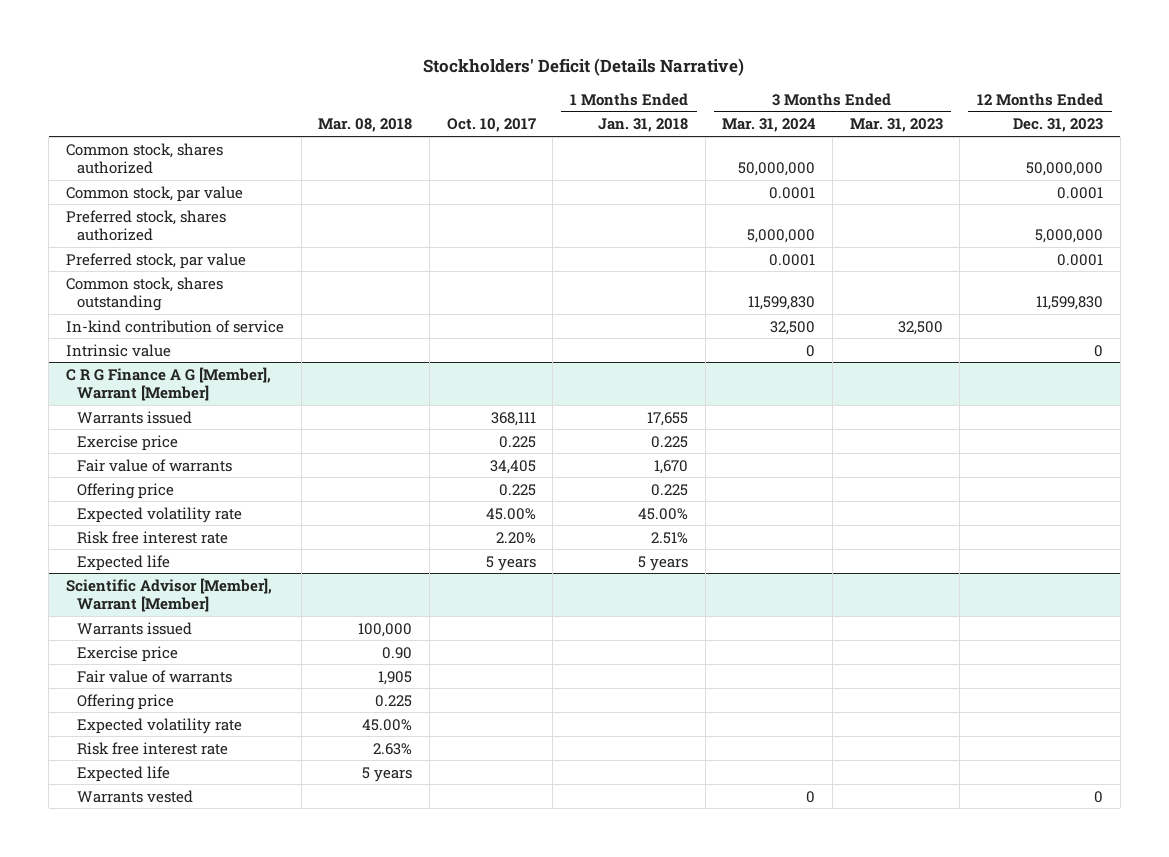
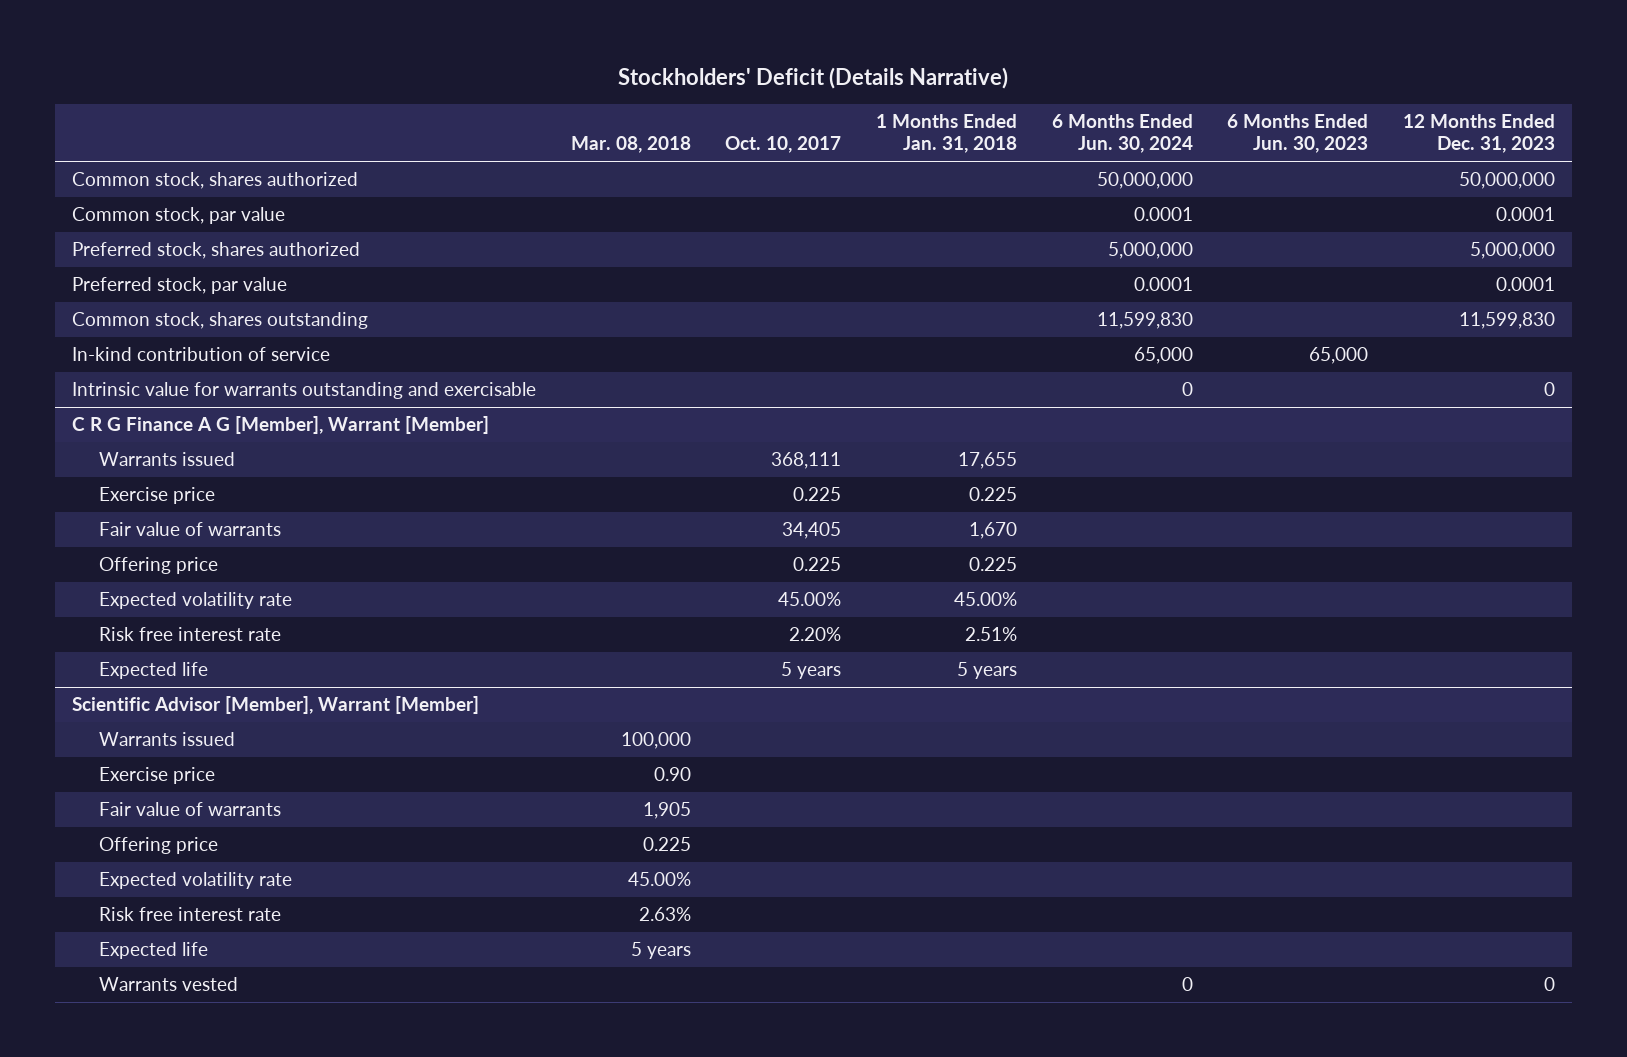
- | Mar. 08, 2018 | Oct. 10, 2017 | 1 Months Ended Jan. 31, 2018 | 3 Months Ended Mar. 31, 2024 | 3 Months Ended Mar. 31, 2023 | 12 Months Ended Dec. 31, 2023
+ | Mar. 08, 2018 | Oct. 10, 2017 | 1 Months Ended Jan. 31, 2018 | 6 Months Ended Jun. 30, 2024 | 6 Months Ended Jun. 30, 2023 | 12 Months Ended Dec. 31, 2023
- Intrinsic value | | | | 0 | | 0
+ Intrinsic value for warrants outstanding and exercisable | | | | 0 | | 0

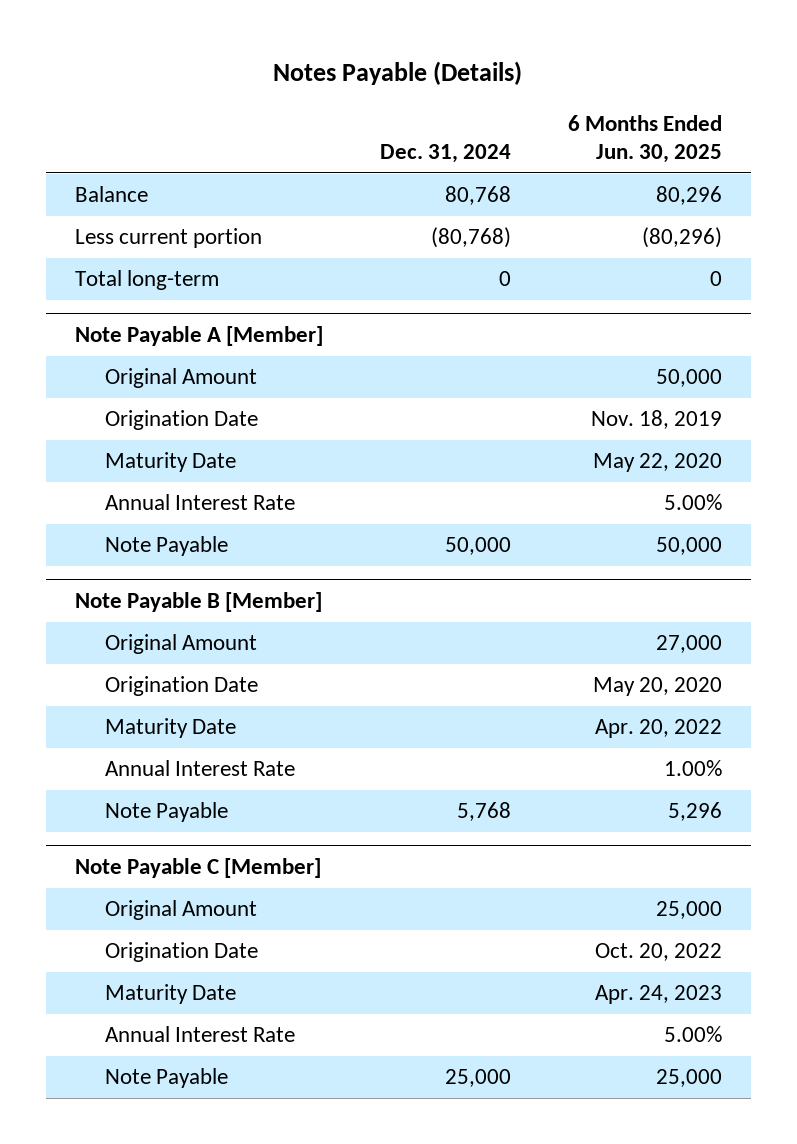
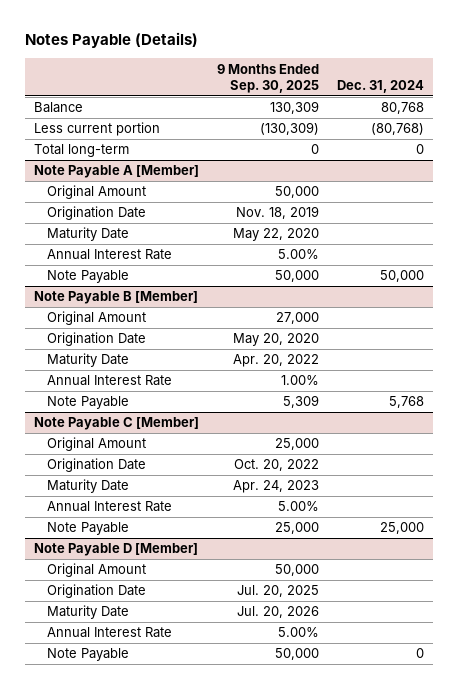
- | Dec. 31, 2024 | 6 Months Ended Jun. 30, 2025
+ | 9 Months Ended Sep. 30, 2025 | Dec. 31, 2024
+ Note Payable D [Member]
+ Original Amount | 50,000 |
+ Origination Date | Jul. 20, 2025 |
+ Maturity Date | Jul. 20, 2026 |
+ Annual Interest Rate | 5.00% |
+ Note Payable | 50,000 | 0

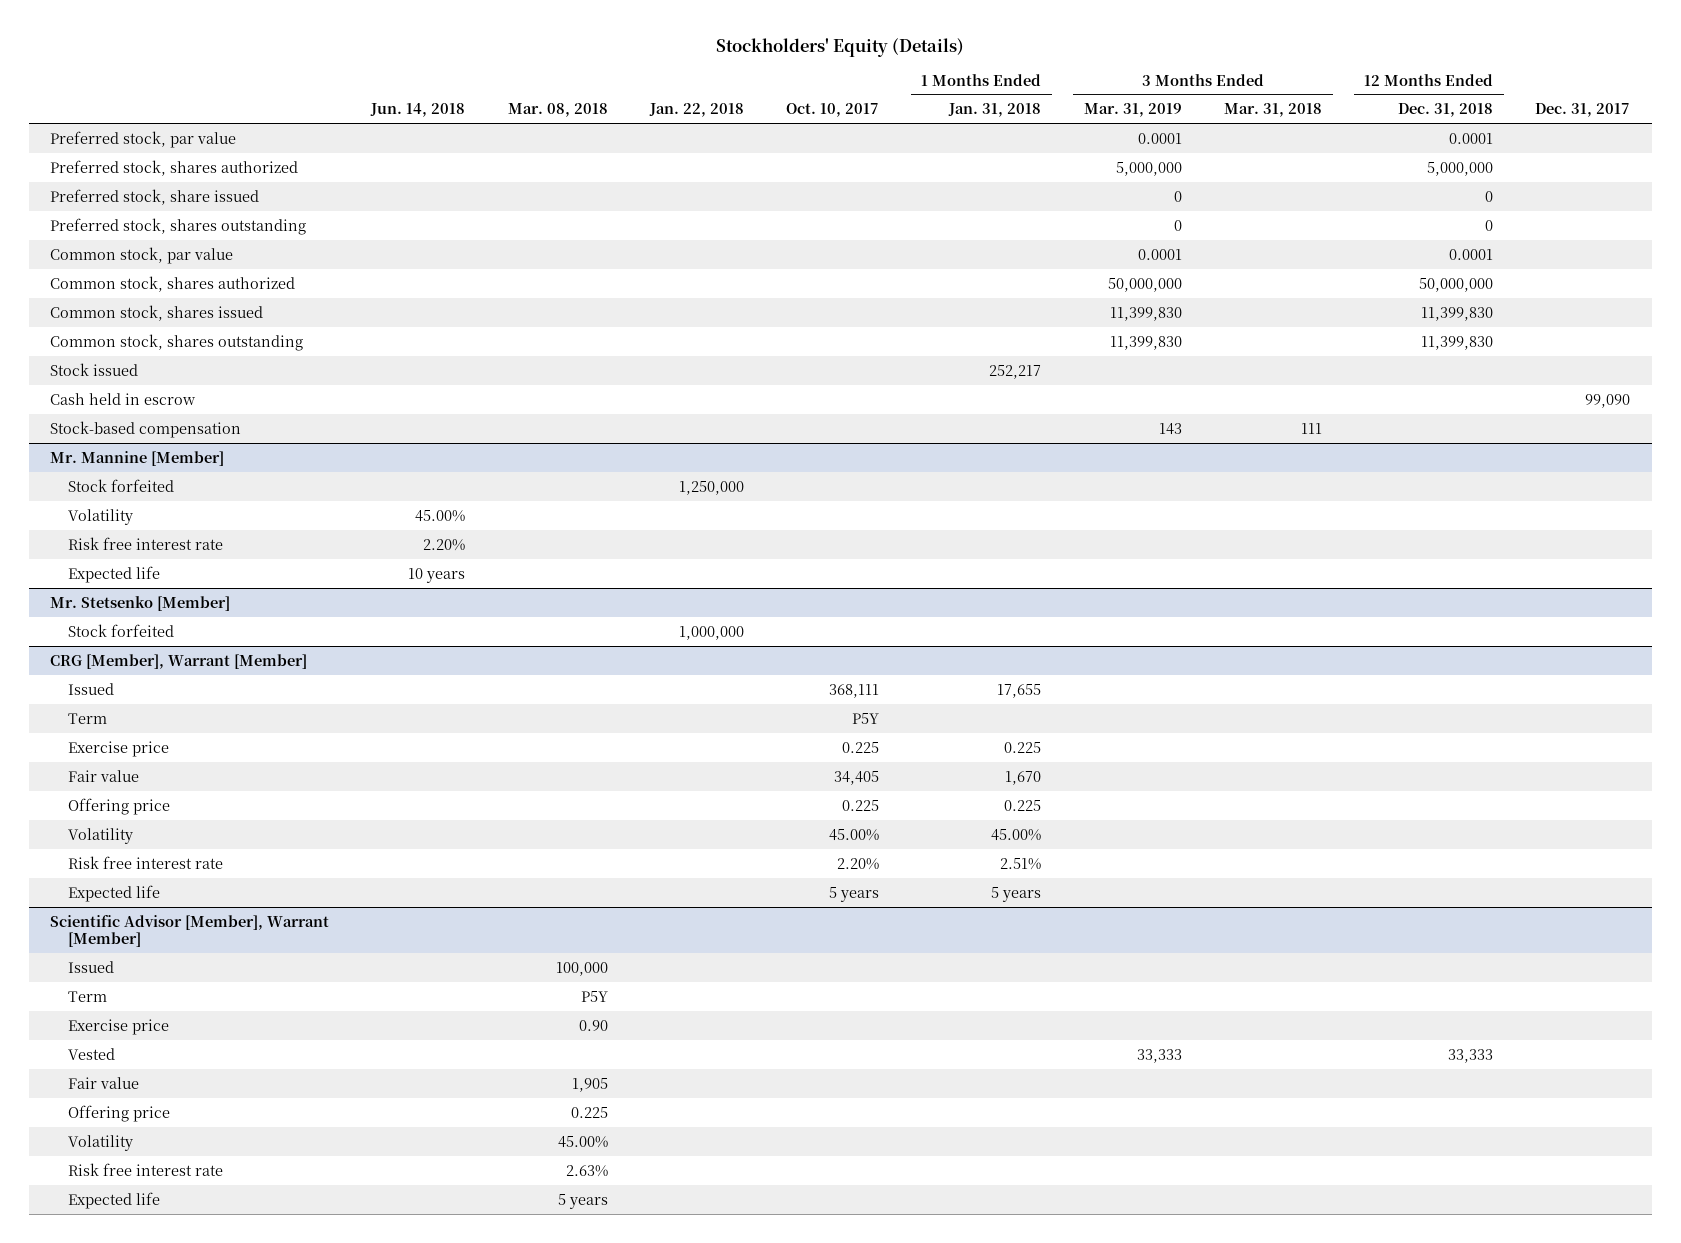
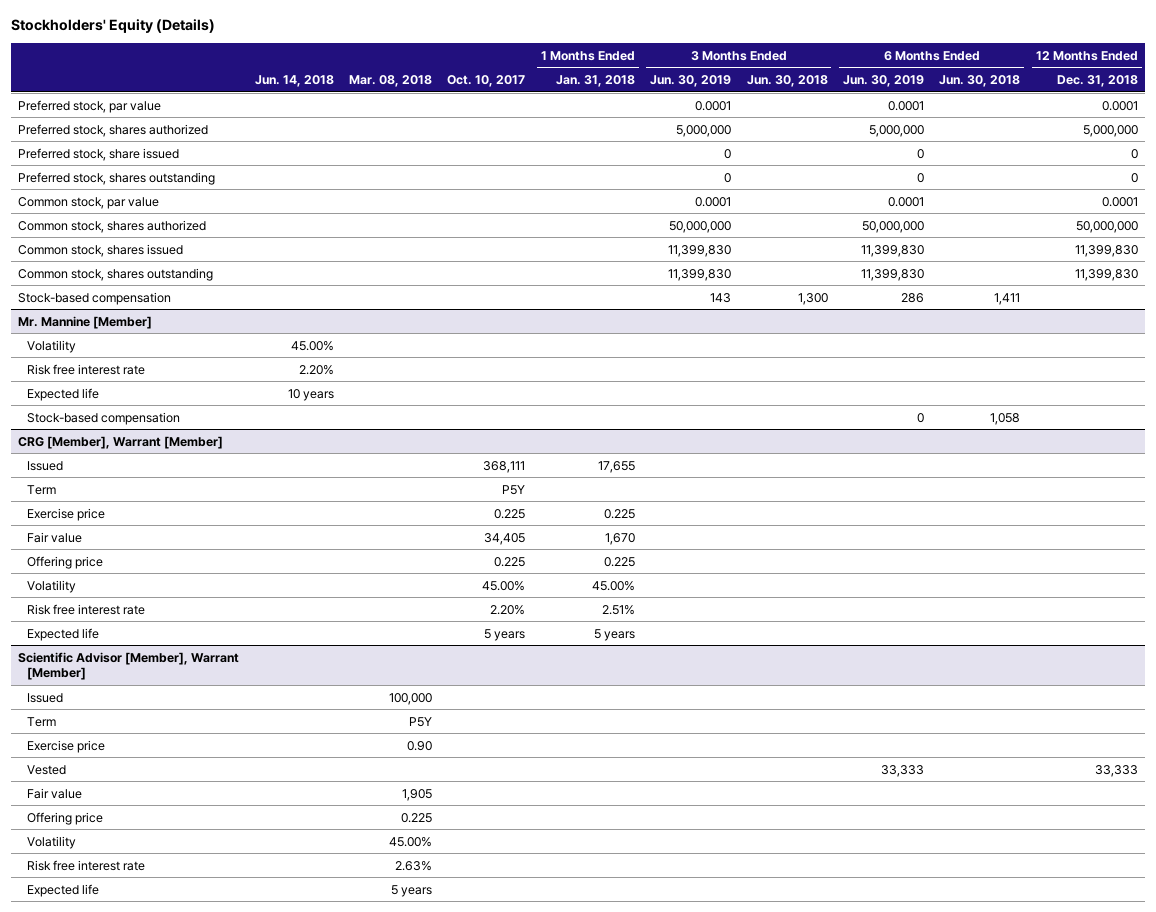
- | Jun. 14, 2018 | Mar. 08, 2018 | Jan. 22, 2018 | Oct. 10, 2017 | 1 Months Ended Jan. 31, 2018 | 3 Months Ended Mar. 31, 2019 | 3 Months Ended Mar. 31, 2018 | 12 Months Ended Dec. 31, 2018 | Dec. 31, 2017
+ | Jun. 14, 2018 | Mar. 08, 2018 | Oct. 10, 2017 | 1 Months Ended Jan. 31, 2018 | 3 Months Ended Jun. 30, 2019 | 3 Months Ended Jun. 30, 2018 | 6 Months Ended Jun. 30, 2019 | 6 Months Ended Jun. 30, 2018 | 12 Months Ended Dec. 31, 2018
- Stock issued | | | | | 252,217 | | | |
- Cash held in escrow | | | | | | | | | 99,090
@ Mr. Mannine [Member]
- Stock forfeited | | | 1,250,000 | | | | | |
- Mr. Stetsenko [Member]
- Stock forfeited | | | 1,000,000 | | | | | |
@ Mr. Mannine [Member]
+ Stock-based compensation | | | | | | | 0 | 1,058 |

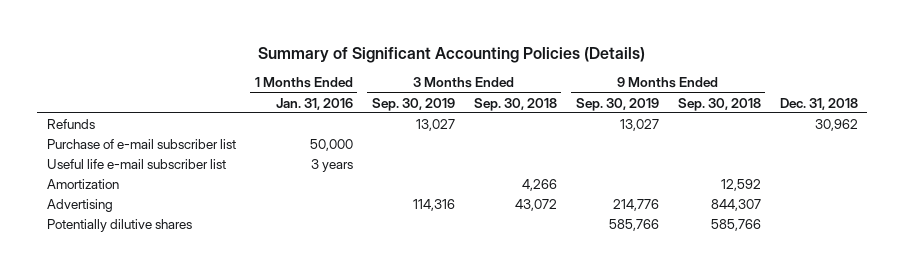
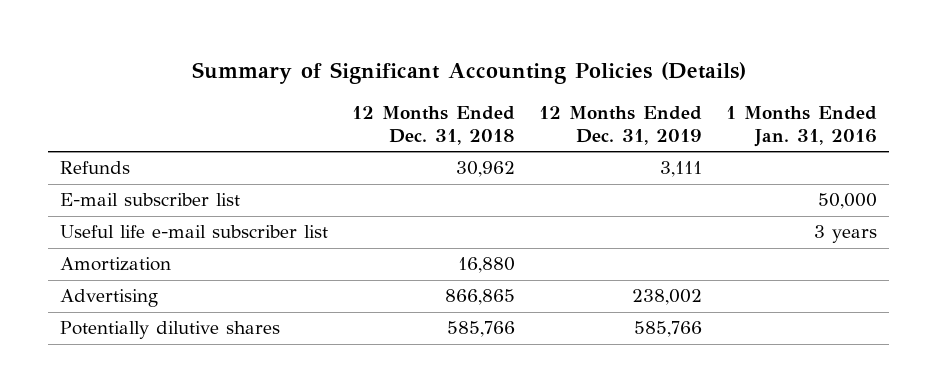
- | 1 Months Ended Jan. 31, 2016 | 3 Months Ended Sep. 30, 2019 | 3 Months Ended Sep. 30, 2018 | 9 Months Ended Sep. 30, 2019 | 9 Months Ended Sep. 30, 2018 | Dec. 31, 2018
+ | 12 Months Ended Dec. 31, 2018 | 12 Months Ended Dec. 31, 2019 | 1 Months Ended Jan. 31, 2016
- Purchase of e-mail subscriber list | 50,000 | | | | |
+ E-mail subscriber list | | | 50,000

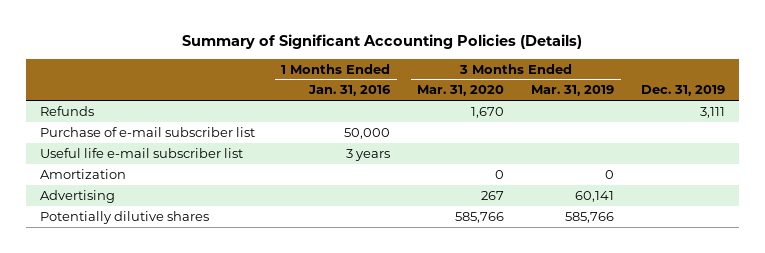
- | 12 Months Ended Dec. 31, 2018 | 12 Months Ended Dec. 31, 2019 | 1 Months Ended Jan. 31, 2016
+ | 1 Months Ended Jan. 31, 2016 | 3 Months Ended Mar. 31, 2020 | 3 Months Ended Mar. 31, 2019 | Dec. 31, 2019
- E-mail subscriber list | | | 50,000
+ Purchase of e-mail subscriber list | 50,000 | | |

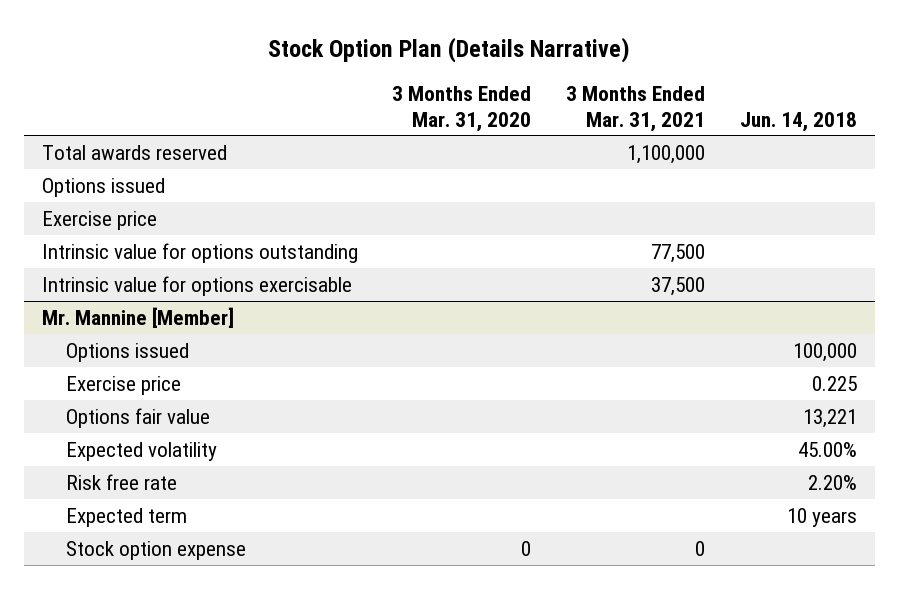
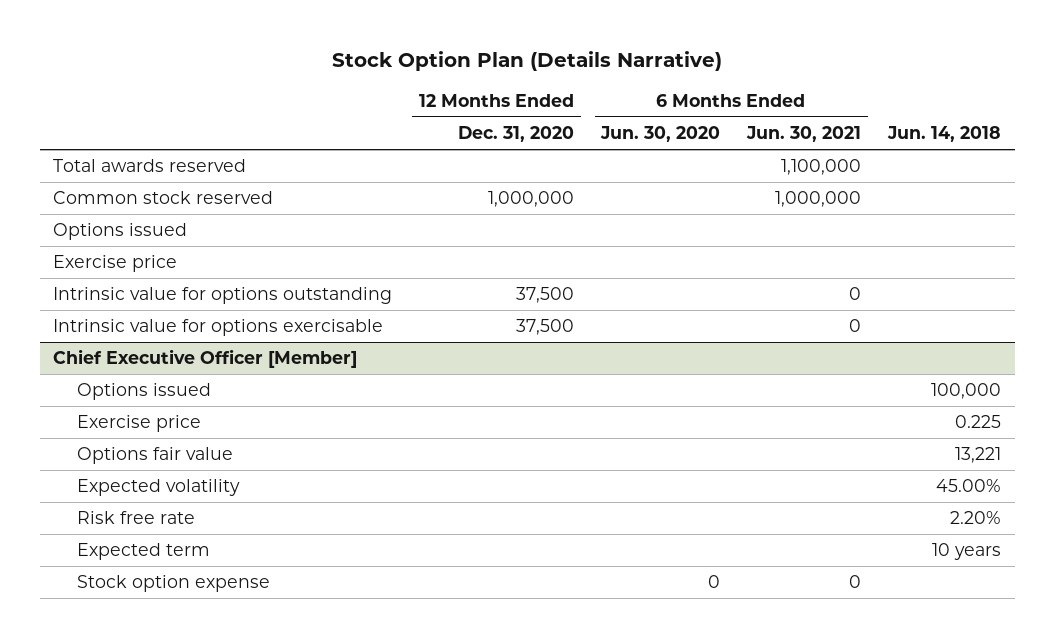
- | 3 Months Ended Mar. 31, 2020 | 3 Months Ended Mar. 31, 2021 | Jun. 14, 2018
+ | 12 Months Ended Dec. 31, 2020 | 6 Months Ended Jun. 30, 2020 | 6 Months Ended Jun. 30, 2021 | Jun. 14, 2018
+ Common stock reserved | 1,000,000 | | 1,000,000 |
- Mr. Mannine [Member]
+ Chief Executive Officer [Member]

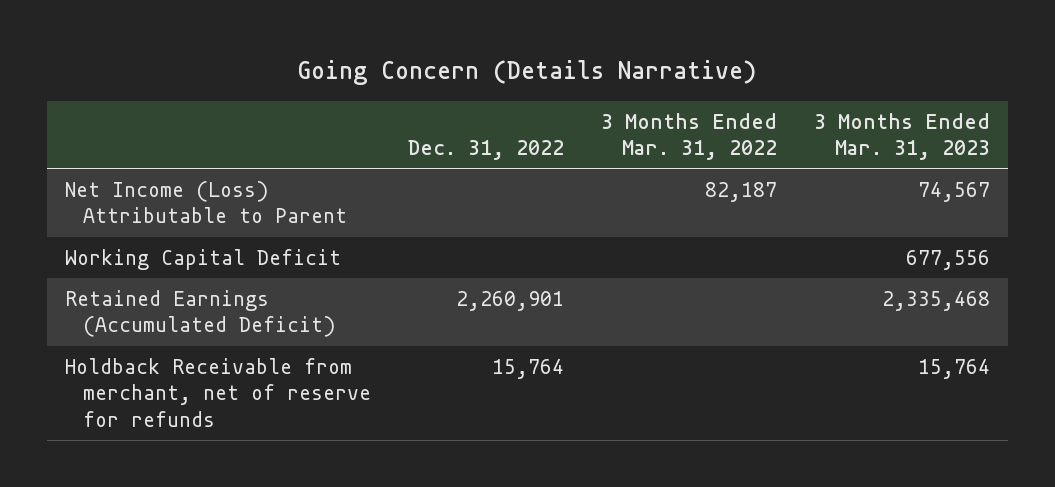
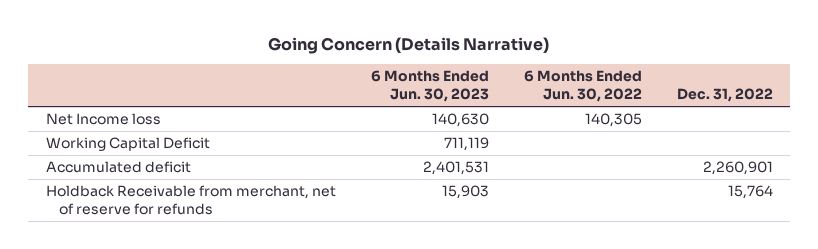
- | Dec. 31, 2022 | 3 Months Ended Mar. 31, 2022 | 3 Months Ended Mar. 31, 2023
+ | 6 Months Ended Jun. 30, 2023 | 6 Months Ended Jun. 30, 2022 | Dec. 31, 2022
- Net Income (Loss) Attributable to Parent | | 82,187 | 74,567
+ Net Income loss | 140,630 | 140,305 |
- Retained Earnings (Accumulated Deficit) | 2,260,901 | | 2,335,468
+ Accumulated deficit | 2,401,531 | | 2,260,901

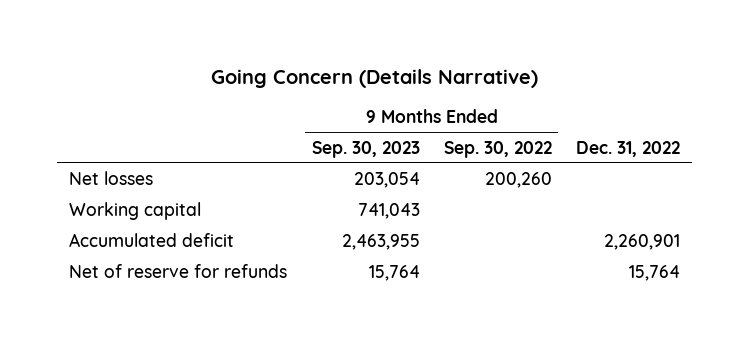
- | 6 Months Ended Jun. 30, 2023 | 6 Months Ended Jun. 30, 2022 | Dec. 31, 2022
+ | 9 Months Ended Sep. 30, 2023 | 9 Months Ended Sep. 30, 2022 | Dec. 31, 2022
- Net Income loss | 140,630 | 140,305 |
- Working Capital Deficit | 711,119 | |
+ Net losses | 203,054 | 200,260 |
+ Working capital | 741,043 | |
- Holdback Receivable from merchant, net of reserve for refunds | 15,903 | | 15,764
+ Net of reserve for refunds | 15,764 | | 15,764

